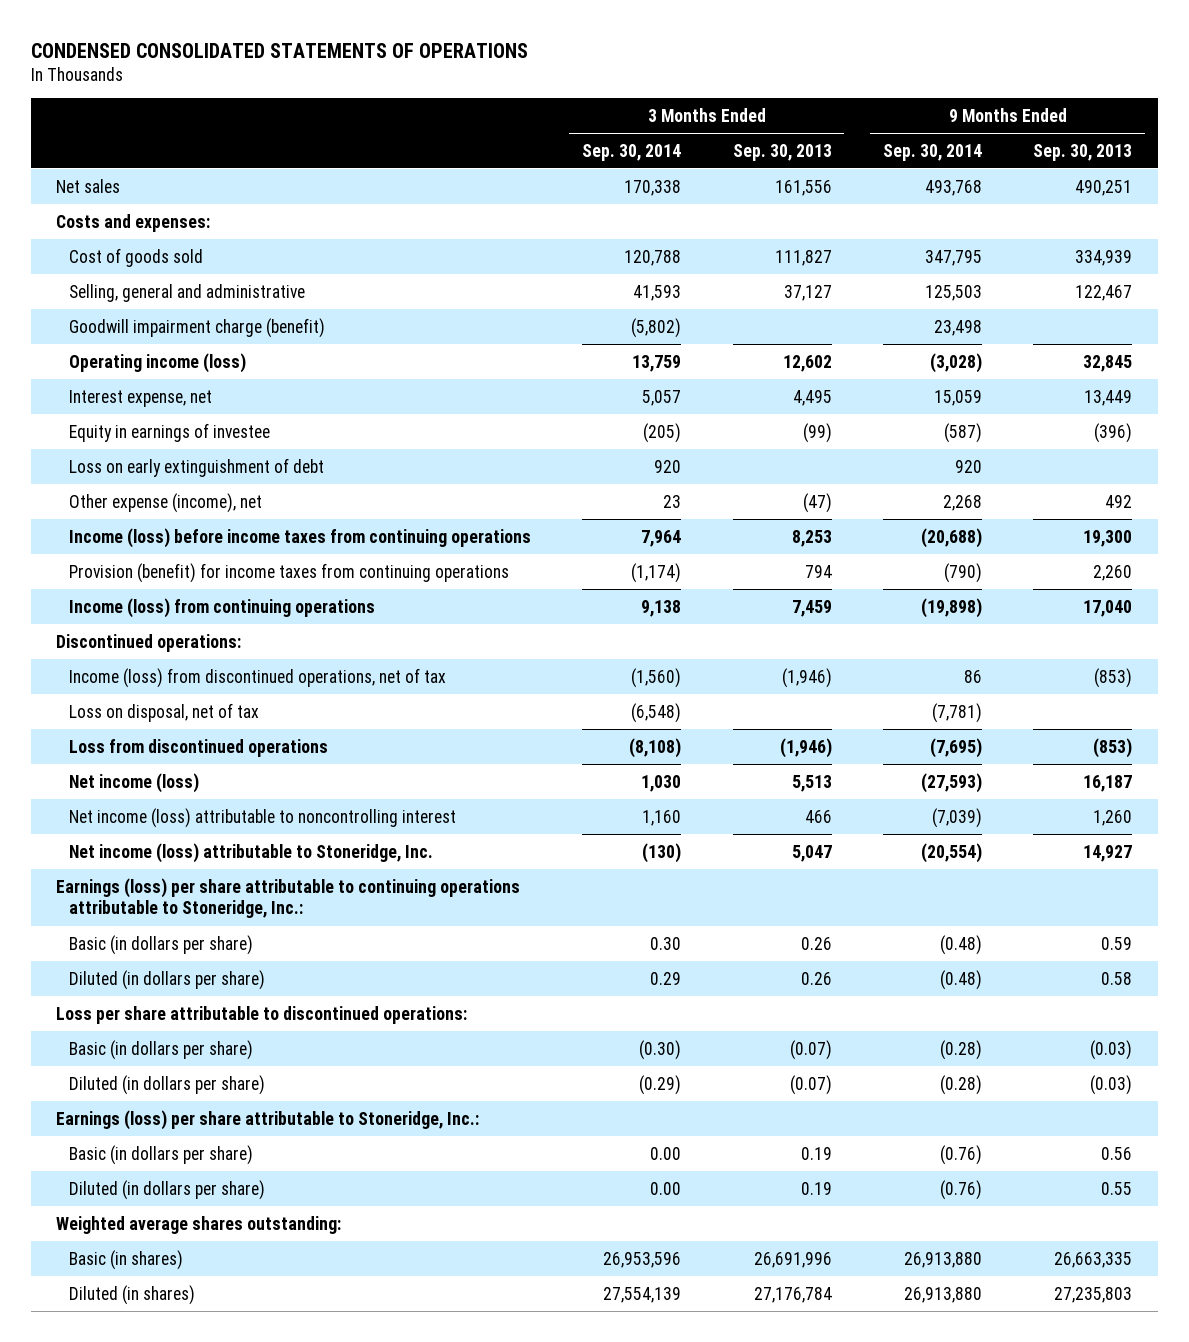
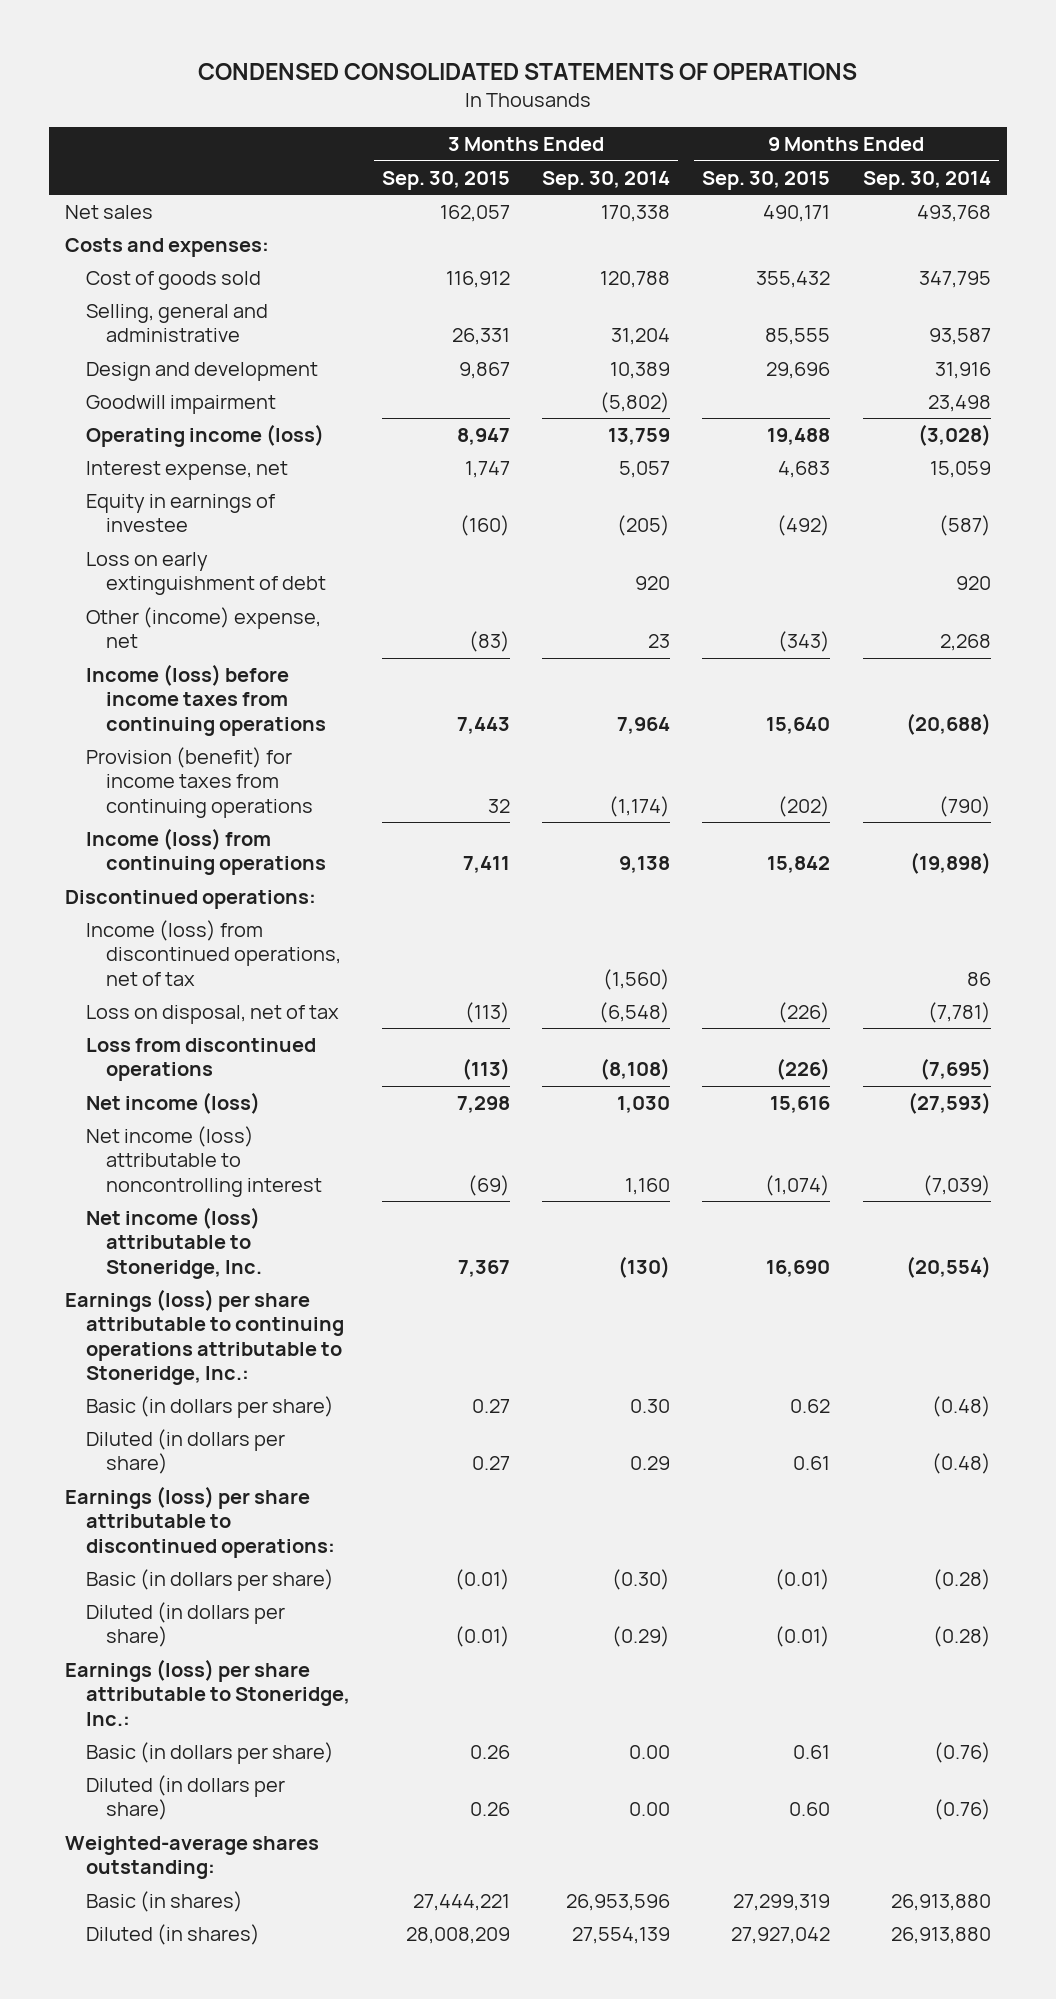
- | 3 Months Ended Sep. 30, 2014 | 3 Months Ended Sep. 30, 2013 | 9 Months Ended Sep. 30, 2014 | 9 Months Ended Sep. 30, 2013
+ | 3 Months Ended Sep. 30, 2015 | 3 Months Ended Sep. 30, 2014 | 9 Months Ended Sep. 30, 2015 | 9 Months Ended Sep. 30, 2014
- Selling, general and administrative | 41,593 | 37,127 | 125,503 | 122,467
- Goodwill impairment charge (benefit) | (5,802) | | 23,498 |
+ Selling, general and administrative | 26,331 | 31,204 | 85,555 | 93,587
+ Design and development | 9,867 | 10,389 | 29,696 | 31,916
+ Goodwill impairment | | (5,802) | | 23,498
- Other expense (income), net | 23 | (47) | 2,268 | 492
+ Other (income) expense, net | (83) | 23 | (343) | 2,268
- Loss per share attributable to discontinued operations:
+ Earnings (loss) per share attributable to discontinued operations:
- Weighted average shares outstanding:
+ Weighted-average shares outstanding:

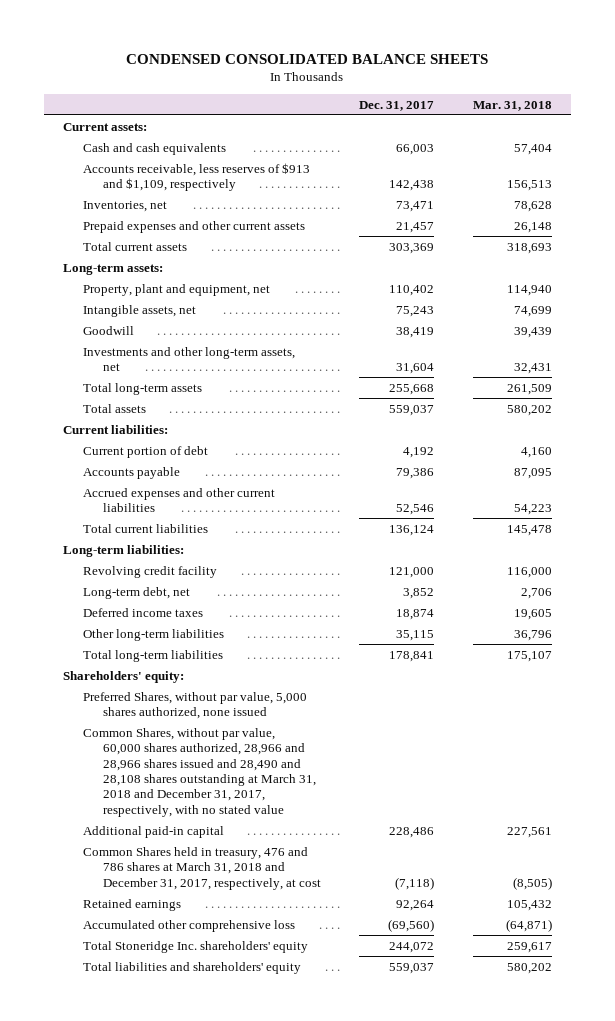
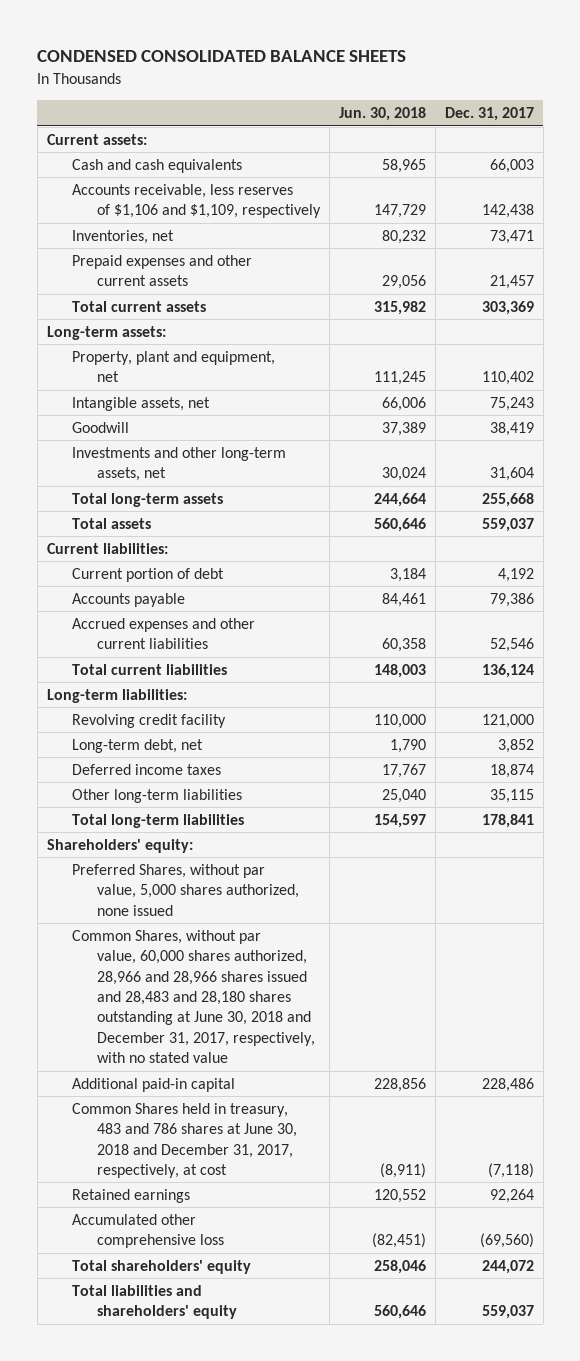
- | Dec. 31, 2017 | Mar. 31, 2018
+ | Jun. 30, 2018 | Dec. 31, 2017
- Accounts receivable, less reserves of $913 and $1,109, respectively | 142,438 | 156,513
+ Accounts receivable, less reserves of $1,106 and $1,109, respectively | 147,729 | 142,438
- Common Shares, without par value, 60,000 shares authorized, 28,966 and 28,966 shares issued and 28,490 and 28,108 shares outstanding at March 31, 2018 and December 31, 2017, respectively, with no stated value
+ Common Shares, without par value, 60,000 shares authorized, 28,966 and 28,966 shares issued and 28,483 and 28,180 shares outstanding at June 30, 2018 and December 31, 2017, respectively, with no stated value
- Common Shares held in treasury, 476 and 786 shares at March 31, 2018 and December 31, 2017, respectively, at cost | (7,118) | (8,505)
+ Common Shares held in treasury, 483 and 786 shares at June 30, 2018 and December 31, 2017, respectively, at cost | (8,911) | (7,118)
- Total Stoneridge Inc. shareholders' equity | 244,072 | 259,617
+ Total shareholders' equity | 258,046 | 244,072

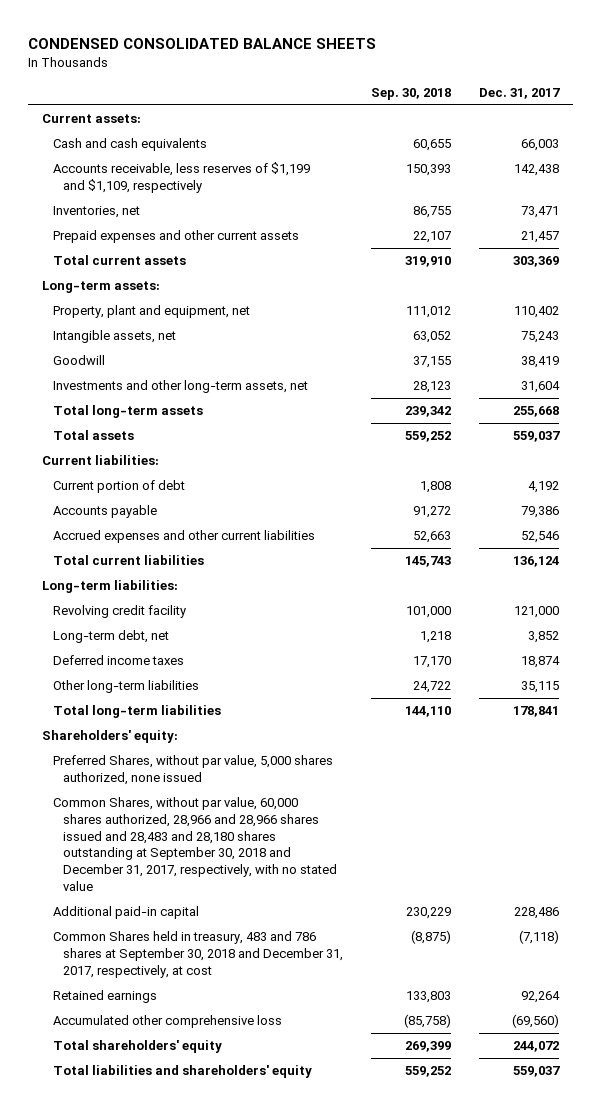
- | Jun. 30, 2018 | Dec. 31, 2017
+ | Sep. 30, 2018 | Dec. 31, 2017
- Accounts receivable, less reserves of $1,106 and $1,109, respectively | 147,729 | 142,438
+ Accounts receivable, less reserves of $1,199 and $1,109, respectively | 150,393 | 142,438
- Common Shares, without par value, 60,000 shares authorized, 28,966 and 28,966 shares issued and 28,483 and 28,180 shares outstanding at June 30, 2018 and December 31, 2017, respectively, with no stated value
+ Common Shares, without par value, 60,000 shares authorized, 28,966 and 28,966 shares issued and 28,483 and 28,180 shares outstanding at September 30, 2018 and December 31, 2017, respectively, with no stated value
- Common Shares held in treasury, 483 and 786 shares at June 30, 2018 and December 31, 2017, respectively, at cost | (8,911) | (7,118)
+ Common Shares held in treasury, 483 and 786 shares at September 30, 2018 and December 31, 2017, respectively, at cost | (8,875) | (7,118)

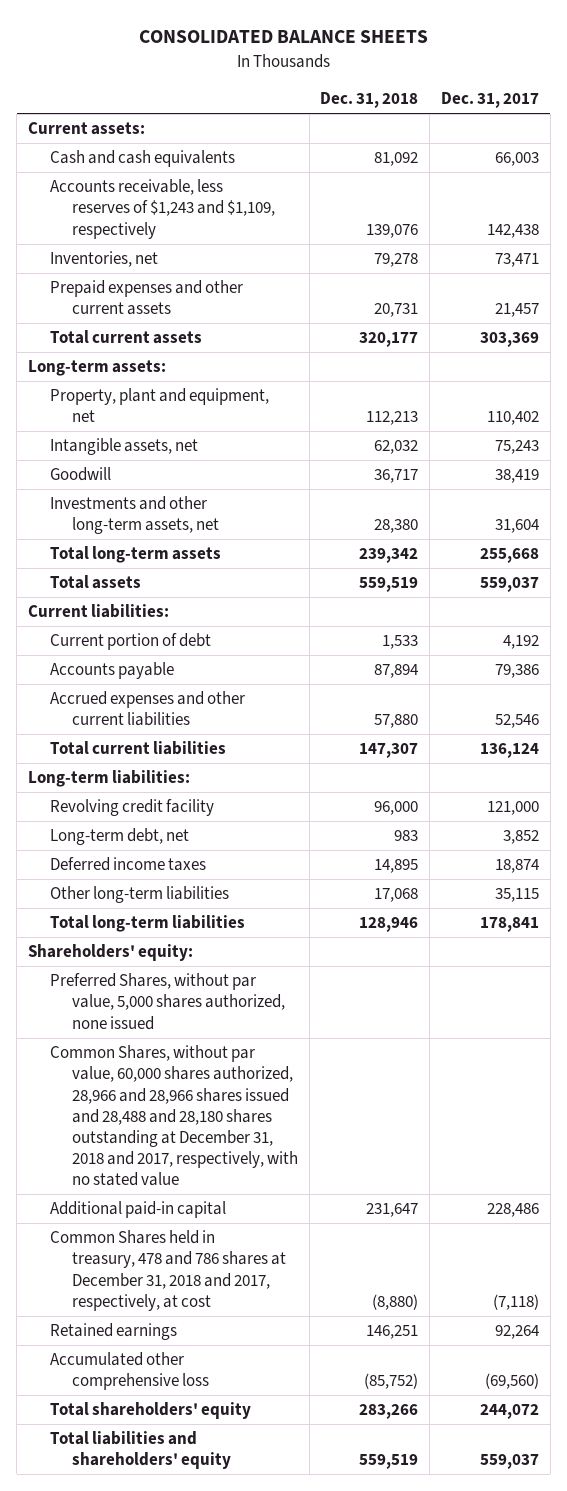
- CONDENSED CONSOLIDATED BALANCE SHEETS
+ CONSOLIDATED BALANCE SHEETS
- | Sep. 30, 2018 | Dec. 31, 2017
+ | Dec. 31, 2018 | Dec. 31, 2017
- Accounts receivable, less reserves of $1,199 and $1,109, respectively | 150,393 | 142,438
+ Accounts receivable, less reserves of $1,243 and $1,109, respectively | 139,076 | 142,438
- Common Shares, without par value, 60,000 shares authorized, 28,966 and 28,966 shares issued and 28,483 and 28,180 shares outstanding at September 30, 2018 and December 31, 2017, respectively, with no stated value
+ Common Shares, without par value, 60,000 shares authorized, 28,966 and 28,966 shares issued and 28,488 and 28,180 shares outstanding at December 31, 2018 and 2017, respectively, with no stated value
- Common Shares held in treasury, 483 and 786 shares at September 30, 2018 and December 31, 2017, respectively, at cost | (8,875) | (7,118)
+ Common Shares held in treasury, 478 and 786 shares at December 31, 2018 and 2017, respectively, at cost | (8,880) | (7,118)

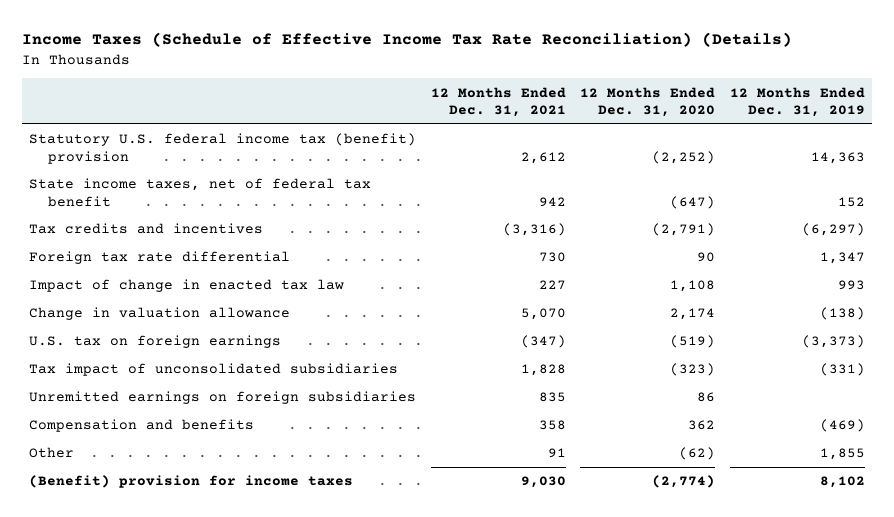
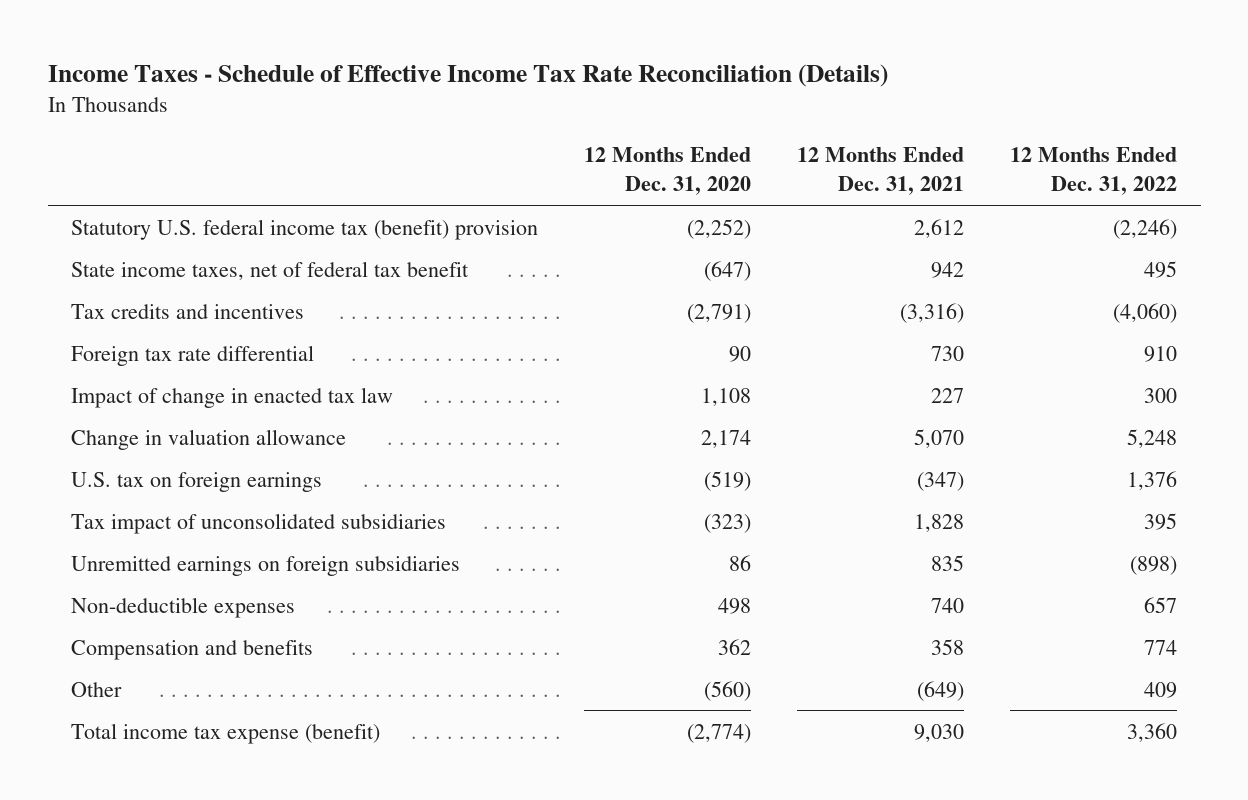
- Income Taxes (Schedule of Effective Income Tax Rate Reconciliation) (Details)
+ Income Taxes - Schedule of Effective Income Tax Rate Reconciliation (Details)
- | 12 Months Ended Dec. 31, 2021 | 12 Months Ended Dec. 31, 2020 | 12 Months Ended Dec. 31, 2019
+ | 12 Months Ended Dec. 31, 2020 | 12 Months Ended Dec. 31, 2021 | 12 Months Ended Dec. 31, 2022
+ Non-deductible expenses | 498 | 740 | 657
- Other | 91 | (62) | 1,855
- (Benefit) provision for income taxes | 9,030 | (2,774) | 8,102
+ Other | (560) | (649) | 409
+ Total income tax expense (benefit) | (2,774) | 9,030 | 3,360

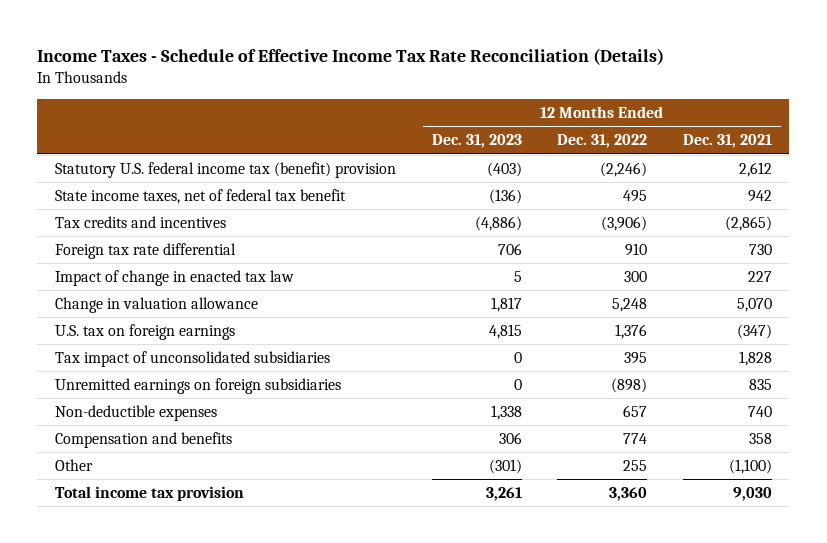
- | 12 Months Ended Dec. 31, 2020 | 12 Months Ended Dec. 31, 2021 | 12 Months Ended Dec. 31, 2022
+ | 12 Months Ended Dec. 31, 2023 | 12 Months Ended Dec. 31, 2022 | 12 Months Ended Dec. 31, 2021
- Tax credits and incentives | (2,791) | (3,316) | (4,060)
+ Tax credits and incentives | (4,886) | (3,906) | (2,865)
- Other | (560) | (649) | 409
- Total income tax expense (benefit) | (2,774) | 9,030 | 3,360
+ Other | (301) | 255 | (1,100)
+ Total income tax provision | 3,261 | 3,360 | 9,030

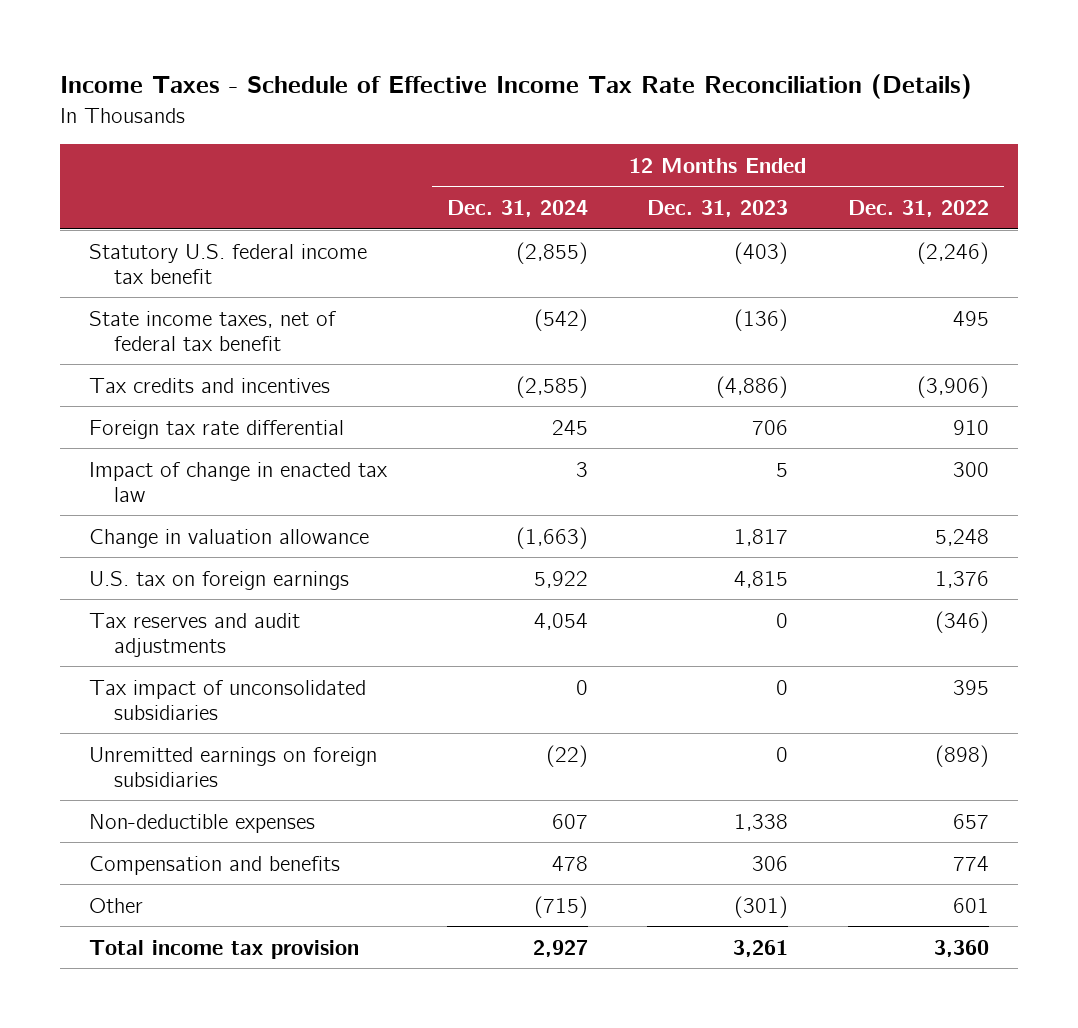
- | 12 Months Ended Dec. 31, 2023 | 12 Months Ended Dec. 31, 2022 | 12 Months Ended Dec. 31, 2021
+ | 12 Months Ended Dec. 31, 2024 | 12 Months Ended Dec. 31, 2023 | 12 Months Ended Dec. 31, 2022
- Statutory U.S. federal income tax (benefit) provision | (403) | (2,246) | 2,612
+ Statutory U.S. federal income tax benefit | (2,855) | (403) | (2,246)
+ Tax reserves and audit adjustments | 4,054 | 0 | (346)
- Other | (301) | 255 | (1,100)
+ Other | (715) | (301) | 601

